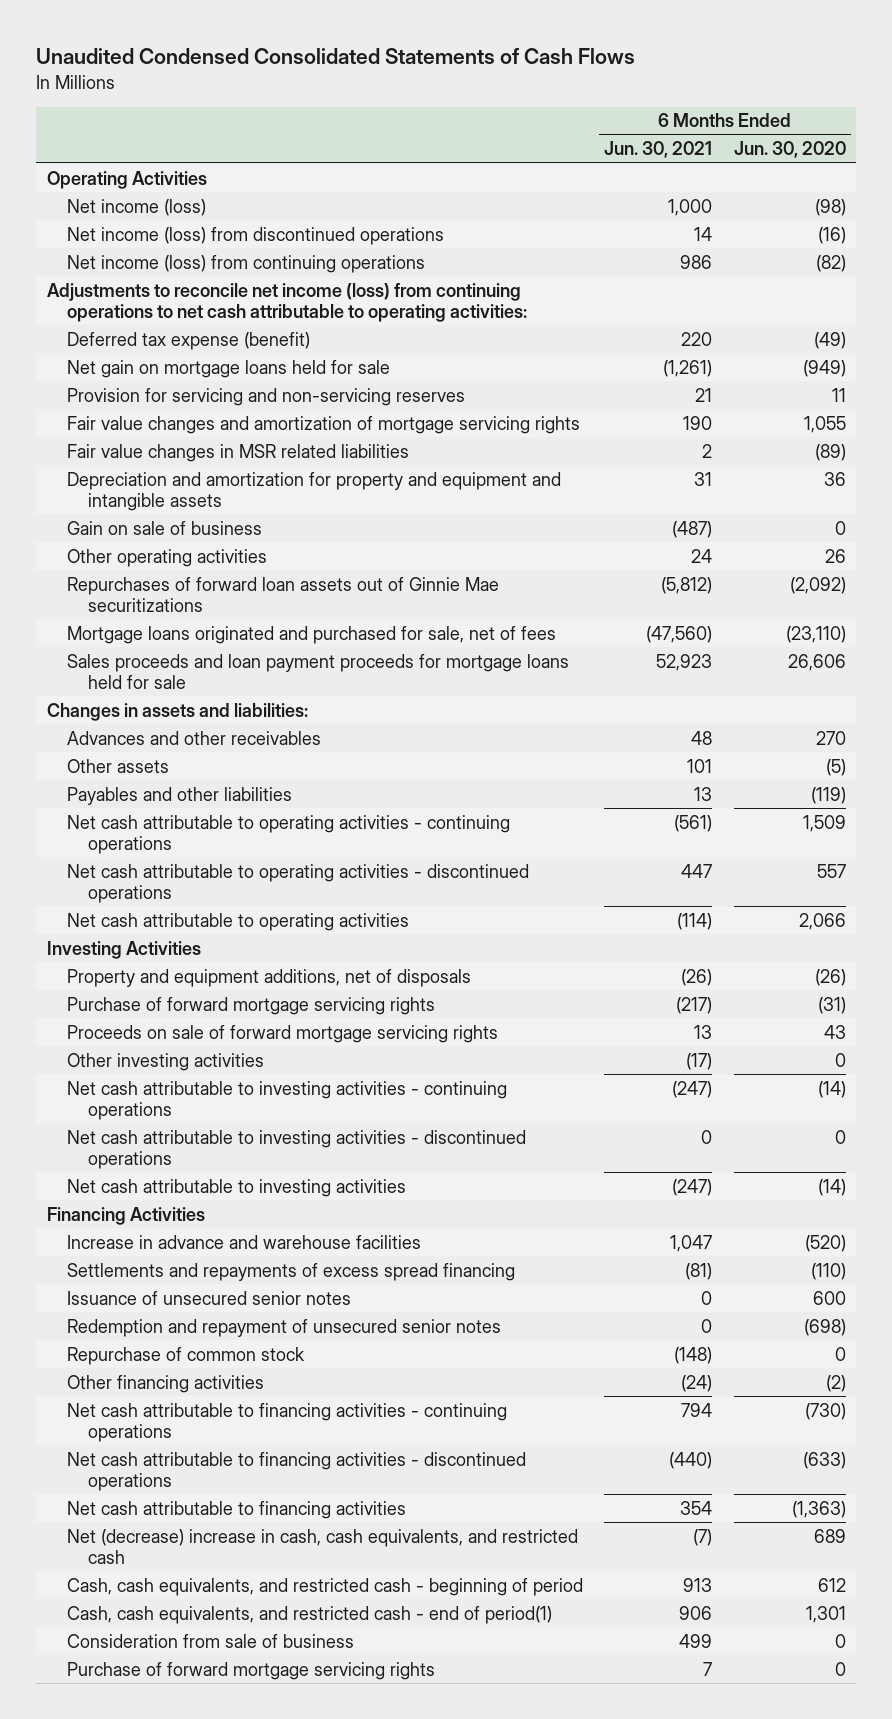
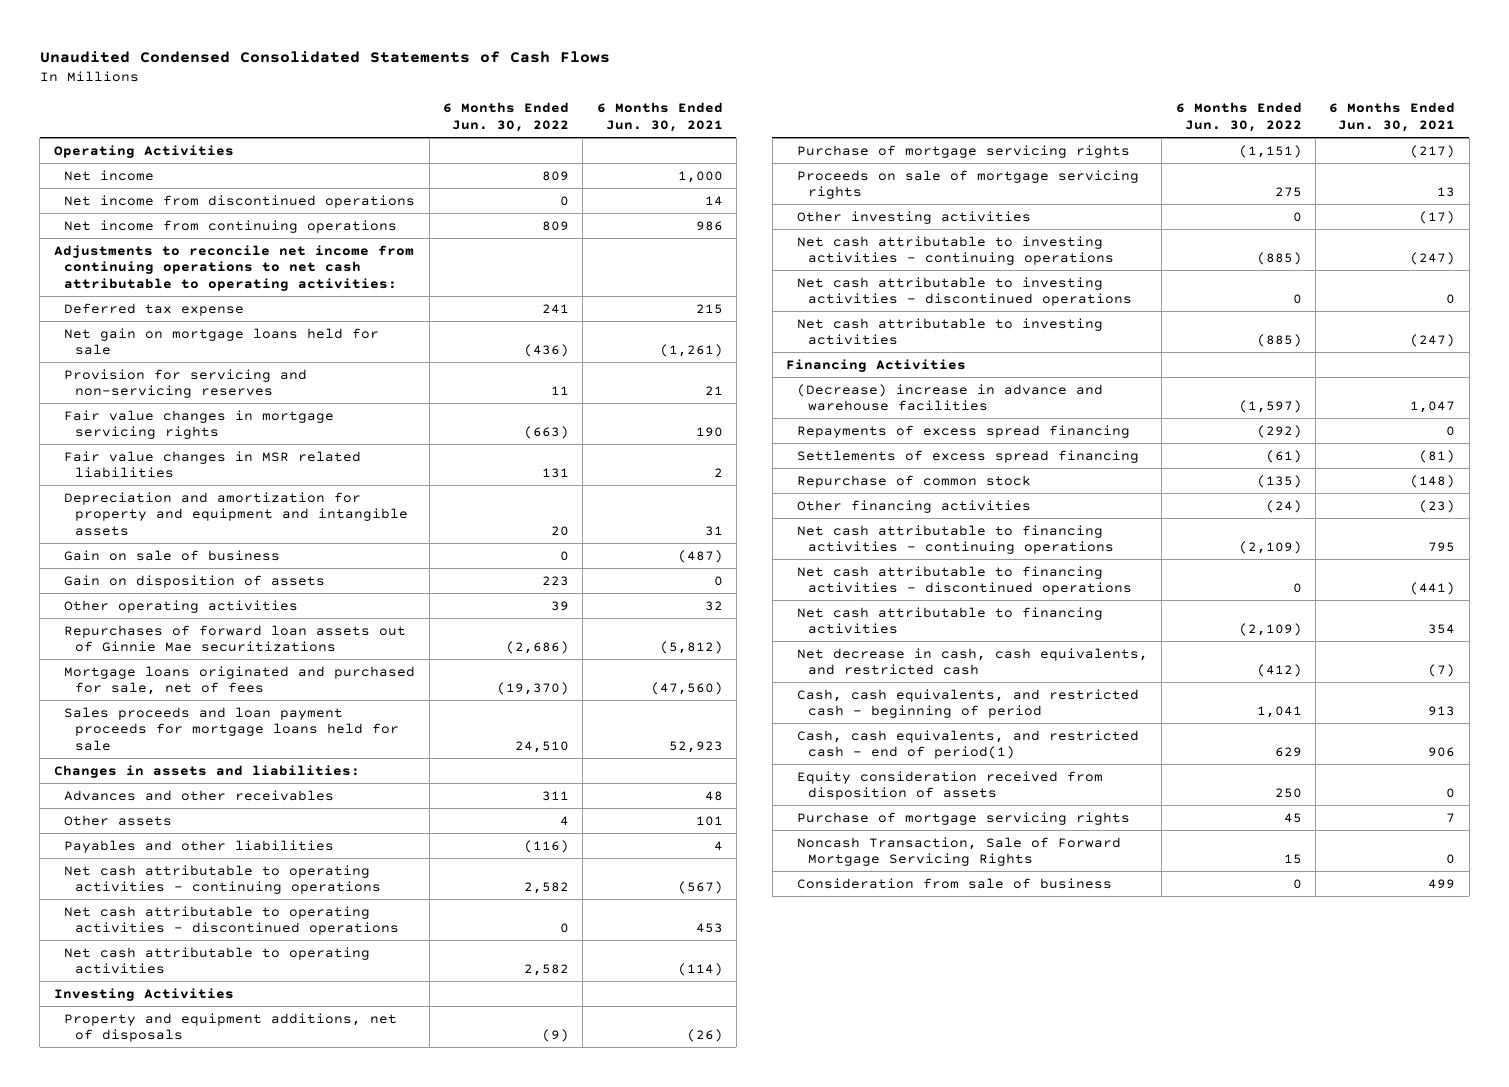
- | 6 Months Ended Jun. 30, 2021 | 6 Months Ended Jun. 30, 2020
+ | 6 Months Ended Jun. 30, 2022 | 6 Months Ended Jun. 30, 2021
- Net income (loss) | 1,000 | (98)
- Net income (loss) from discontinued operations | 14 | (16)
- Net income (loss) from continuing operations | 986 | (82)
- Adjustments to reconcile net income (loss) from continuing operations to net cash attributable to operating activities:
- Deferred tax expense (benefit) | 220 | (49)
+ Net income | 809 | 1,000
+ Net income from discontinued operations | 0 | 14
+ Net income from continuing operations | 809 | 986
+ Adjustments to reconcile net income from continuing operations to net cash attributable to operating activities:
+ Deferred tax expense | 241 | 215
- Fair value changes and amortization of mortgage servicing rights | 190 | 1,055
+ Fair value changes in mortgage servicing rights | (663) | 190
- Other operating activities | 24 | 26
+ Gain on disposition of assets | 223 | 0
+ Other operating activities | 39 | 32
- Payables and other liabilities | 13 | (119)
- Net cash attributable to operating activities - continuing operations | (561) | 1,509
- Net cash attributable to operating activities - discontinued operations | 447 | 557
+ Payables and other liabilities | (116) | 4
+ Net cash attributable to operating activities - continuing operations | 2,582 | (567)
+ Net cash attributable to operating activities - discontinued operations | 0 | 453
- Purchase of forward mortgage servicing rights | (217) | (31)
- Proceeds on sale of forward mortgage servicing rights | 13 | 43
+ Purchase of mortgage servicing rights | (1,151) | (217)
+ Proceeds on sale of mortgage servicing rights | 275 | 13
- Increase in advance and warehouse facilities | 1,047 | (520)
- Settlements and repayments of excess spread financing | (81) | (110)
- Issuance of unsecured senior notes | 0 | 600
- Redemption and repayment of unsecured senior notes | 0 | (698)
+ (Decrease) increase in advance and warehouse facilities | (1,597) | 1,047
+ Repayments of excess spread financing | (292) | 0
+ Settlements of excess spread financing | (61) | (81)
- Other financing activities | (24) | (2)
- Net cash attributable to financing activities - continuing operations | 794 | (730)
- Net cash attributable to financing activities - discontinued operations | (440) | (633)
+ Other financing activities | (24) | (23)
+ Net cash attributable to financing activities - continuing operations | (2,109) | 795
+ Net cash attributable to financing activities - discontinued operations | 0 | (441)
- Net (decrease) increase in cash, cash equivalents, and restricted cash | (7) | 689
+ Net decrease in cash, cash equivalents, and restricted cash | (412) | (7)
+ Equity consideration received from disposition of assets | 250 | 0
+ Purchase of mortgage servicing rights | 45 | 7
+ Noncash Transaction, Sale of Forward Mortgage Servicing Rights | 15 | 0
- Purchase of forward mortgage servicing rights | 7 | 0

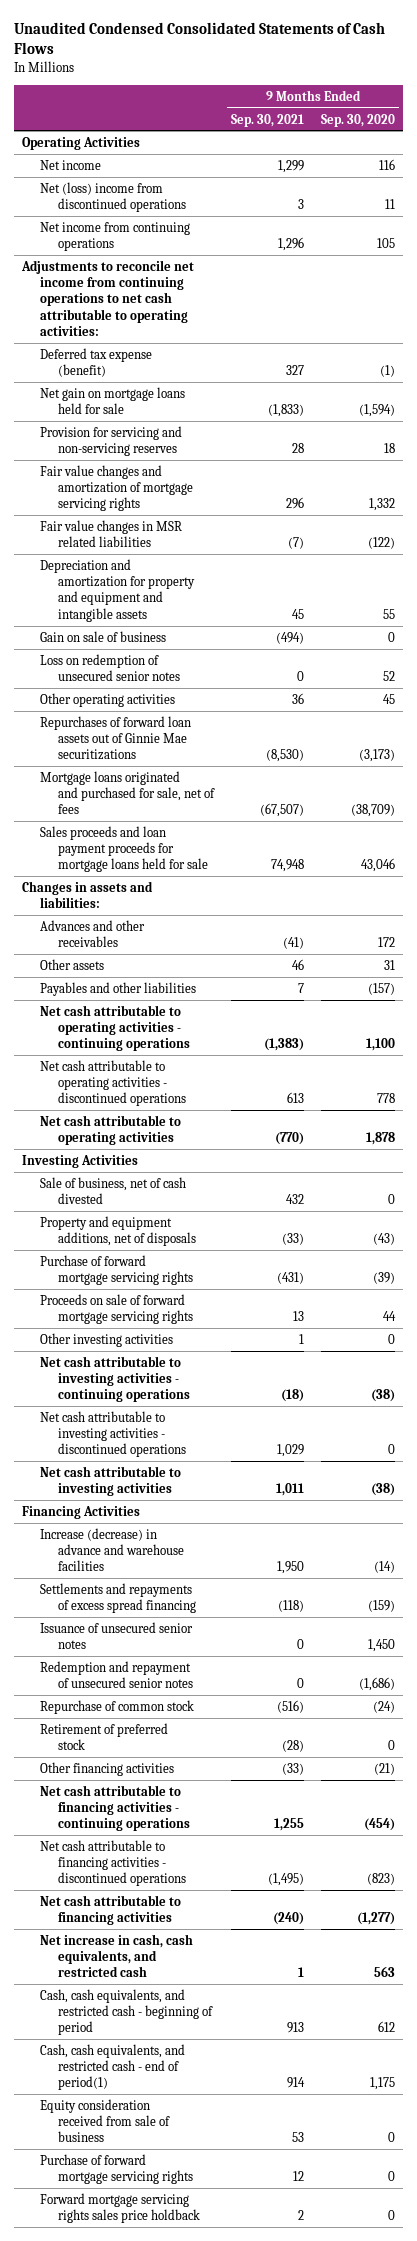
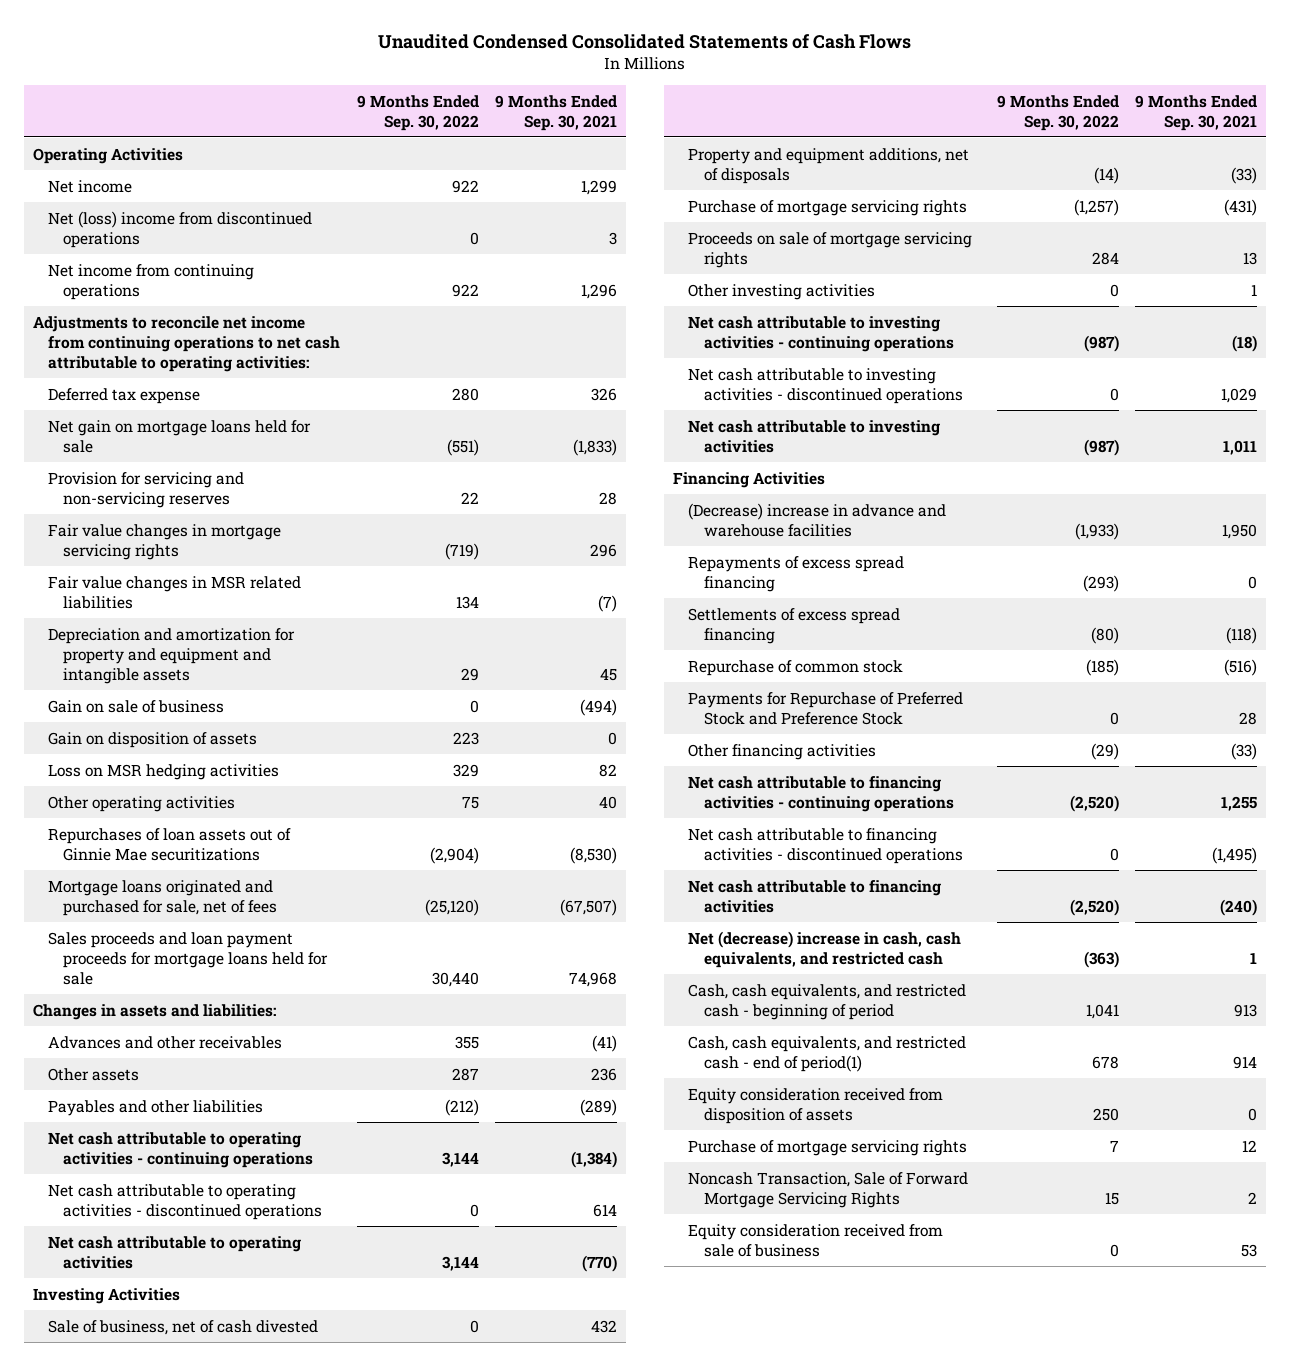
- | 9 Months Ended Sep. 30, 2021 | 9 Months Ended Sep. 30, 2020
+ | 9 Months Ended Sep. 30, 2022 | 9 Months Ended Sep. 30, 2021
- Deferred tax expense (benefit) | 327 | (1)
+ Deferred tax expense | 280 | 326
- Fair value changes and amortization of mortgage servicing rights | 296 | 1,332
+ Fair value changes in mortgage servicing rights | (719) | 296
- Loss on redemption of unsecured senior notes | 0 | 52
- Other operating activities | 36 | 45
- Repurchases of forward loan assets out of Ginnie Mae securitizations | (8,530) | (3,173)
+ Gain on disposition of assets | 223 | 0
+ Loss on MSR hedging activities | 329 | 82
+ Other operating activities | 75 | 40
+ Repurchases of loan assets out of Ginnie Mae securitizations | (2,904) | (8,530)
- Sales proceeds and loan payment proceeds for mortgage loans held for sale | 74,948 | 43,046
+ Sales proceeds and loan payment proceeds for mortgage loans held for sale | 30,440 | 74,968
- Other assets | 46 | 31
- Payables and other liabilities | 7 | (157)
- Net cash attributable to operating activities - continuing operations | (1,383) | 1,100
- Net cash attributable to operating activities - discontinued operations | 613 | 778
+ Other assets | 287 | 236
+ Payables and other liabilities | (212) | (289)
+ Net cash attributable to operating activities - continuing operations | 3,144 | (1,384)
+ Net cash attributable to operating activities - discontinued operations | 0 | 614
- Purchase of forward mortgage servicing rights | (431) | (39)
- Proceeds on sale of forward mortgage servicing rights | 13 | 44
+ Purchase of mortgage servicing rights | (1,257) | (431)
+ Proceeds on sale of mortgage servicing rights | 284 | 13
- Increase (decrease) in advance and warehouse facilities | 1,950 | (14)
- Settlements and repayments of excess spread financing | (118) | (159)
- Issuance of unsecured senior notes | 0 | 1,450
- Redemption and repayment of unsecured senior notes | 0 | (1,686)
+ (Decrease) increase in advance and warehouse facilities | (1,933) | 1,950
+ Repayments of excess spread financing | (293) | 0
+ Settlements of excess spread financing | (80) | (118)
- Retirement of preferred stock | (28) | 0
+ Payments for Repurchase of Preferred Stock and Preference Stock | 0 | 28
- Net increase in cash, cash equivalents, and restricted cash | 1 | 563
+ Net (decrease) increase in cash, cash equivalents, and restricted cash | (363) | 1
+ Equity consideration received from disposition of assets | 250 | 0
+ Purchase of mortgage servicing rights | 7 | 12
+ Noncash Transaction, Sale of Forward Mortgage Servicing Rights | 15 | 2
- Purchase of forward mortgage servicing rights | 12 | 0
- Forward mortgage servicing rights sales price holdback | 2 | 0

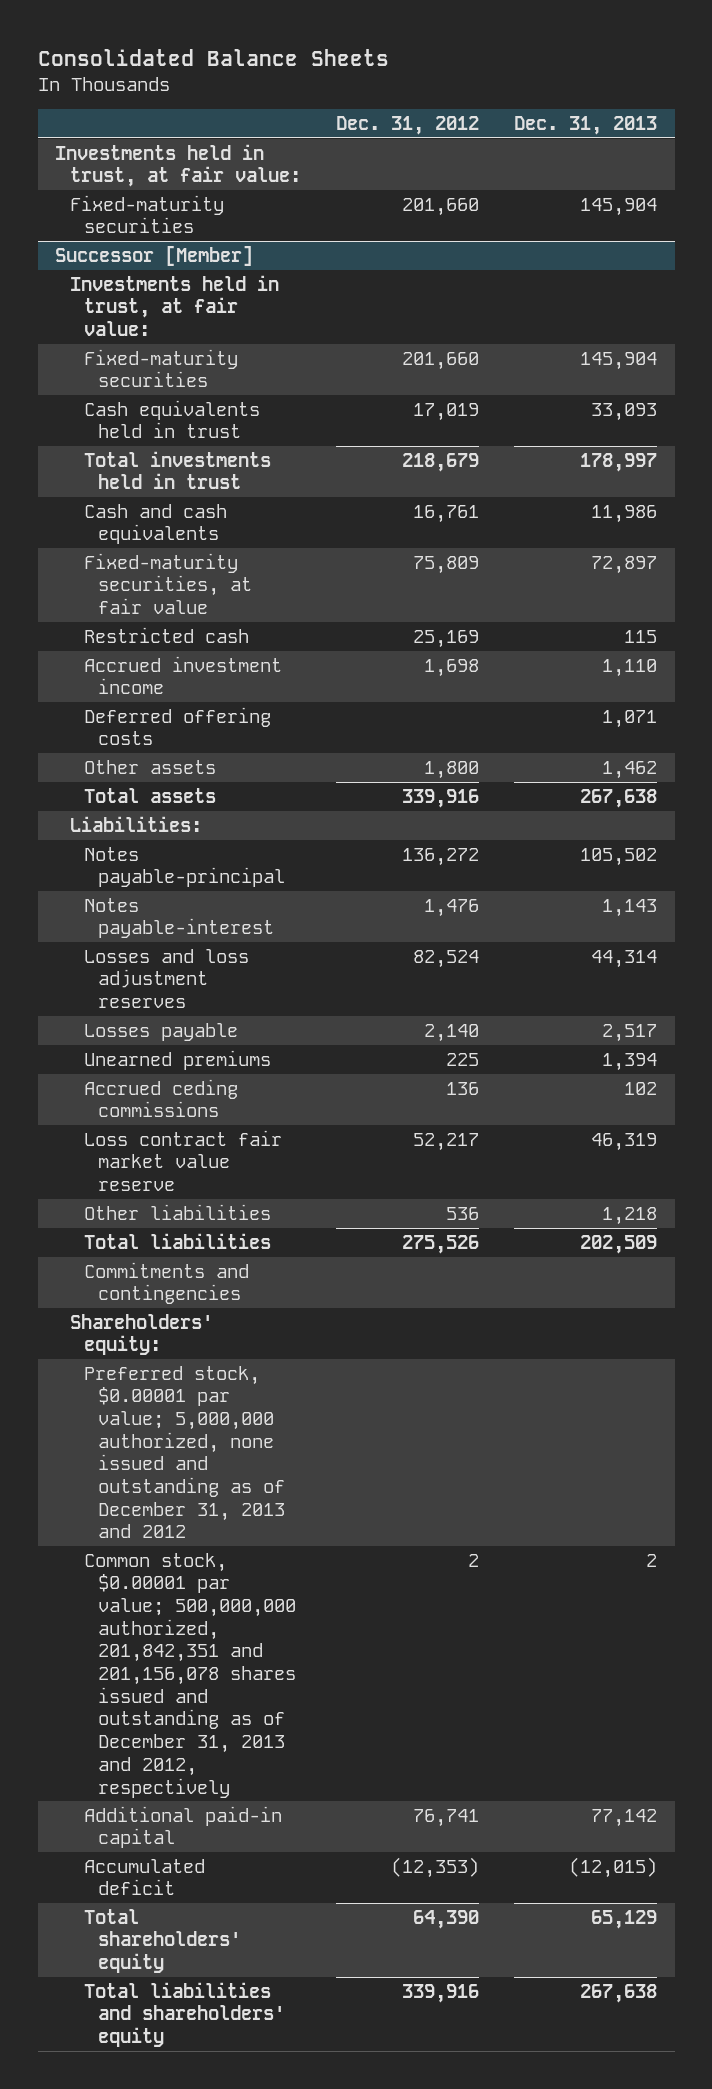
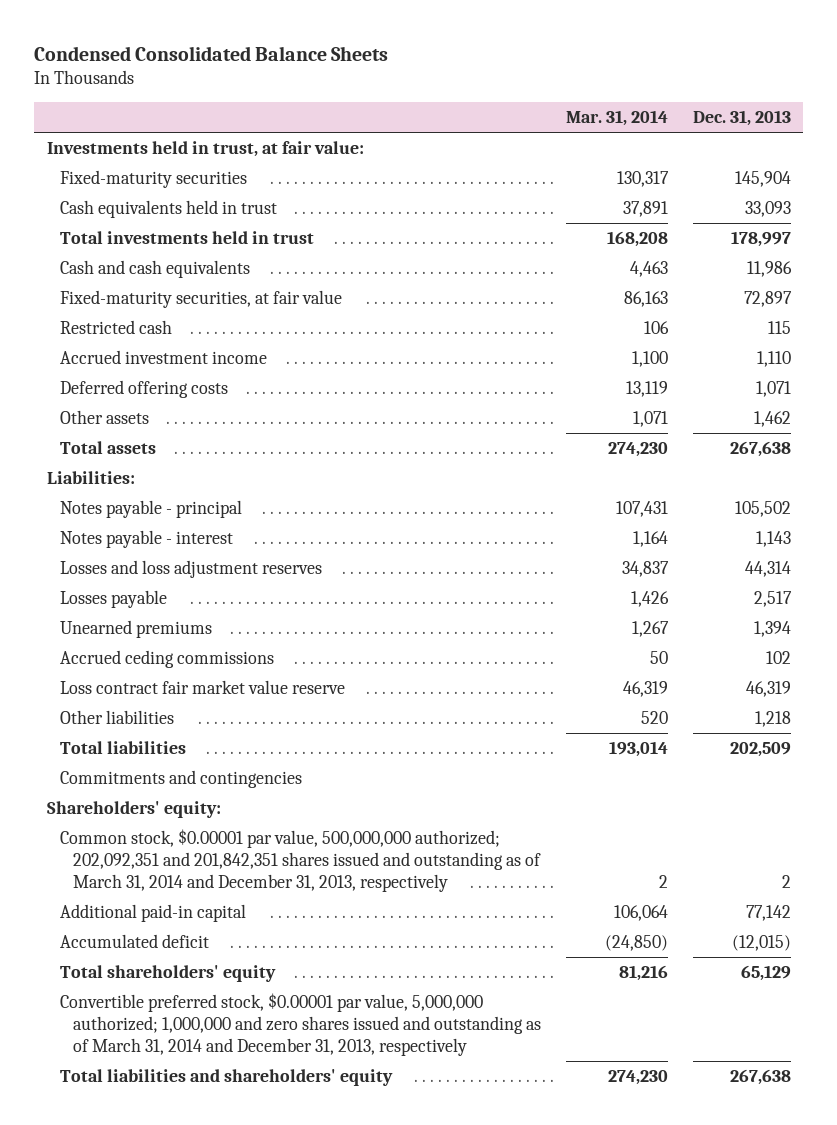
- Consolidated Balance Sheets
+ Condensed Consolidated Balance Sheets
- | Dec. 31, 2012 | Dec. 31, 2013
+ | Mar. 31, 2014 | Dec. 31, 2013
- Successor [Member]
- Investments held in trust, at fair value:
- Fixed-maturity securities | 201,660 | 145,904
- Notes payable-principal | 136,272 | 105,502
- Notes payable-interest | 1,476 | 1,143
+ Notes payable - principal | 107,431 | 105,502
+ Notes payable - interest | 1,164 | 1,143
- Preferred stock, $0.00001 par value; 5,000,000 authorized, none issued and outstanding as of December 31, 2013 and 2012
- Common stock, $0.00001 par value; 500,000,000 authorized, 201,842,351 and 201,156,078 shares issued and outstanding as of December 31, 2013 and 2012, respectively | 2 | 2
+ Common stock, $0.00001 par value, 500,000,000 authorized; 202,092,351 and 201,842,351 shares issued and outstanding as of March 31, 2014 and December 31, 2013, respectively | 2 | 2
+ Convertible preferred stock, $0.00001 par value, 5,000,000 authorized; 1,000,000 and zero shares issued and outstanding as of March 31, 2014 and December 31, 2013, respectively

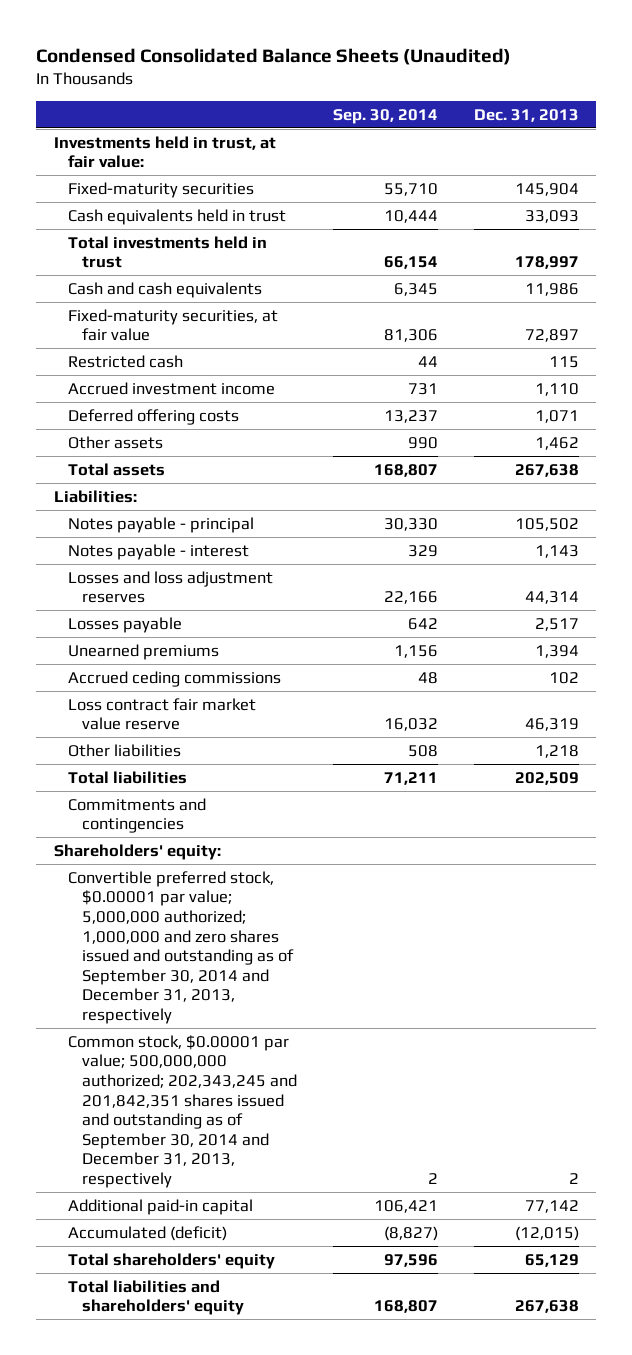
- Condensed Consolidated Balance Sheets
+ Condensed Consolidated Balance Sheets (Unaudited)
- | Mar. 31, 2014 | Dec. 31, 2013
+ | Sep. 30, 2014 | Dec. 31, 2013
- Common stock, $0.00001 par value, 500,000,000 authorized; 202,092,351 and 201,842,351 shares issued and outstanding as of March 31, 2014 and December 31, 2013, respectively | 2 | 2
+ Convertible preferred stock, $0.00001 par value; 5,000,000 authorized; 1,000,000 and zero shares issued and outstanding as of September 30, 2014 and December 31, 2013, respectively
+ Common stock, $0.00001 par value; 500,000,000 authorized; 202,343,245 and 201,842,351 shares issued and outstanding as of September 30, 2014 and December 31, 2013, respectively | 2 | 2
- Accumulated deficit | (24,850) | (12,015)
+ Accumulated (deficit) | (8,827) | (12,015)
- Convertible preferred stock, $0.00001 par value, 5,000,000 authorized; 1,000,000 and zero shares issued and outstanding as of March 31, 2014 and December 31, 2013, respectively

